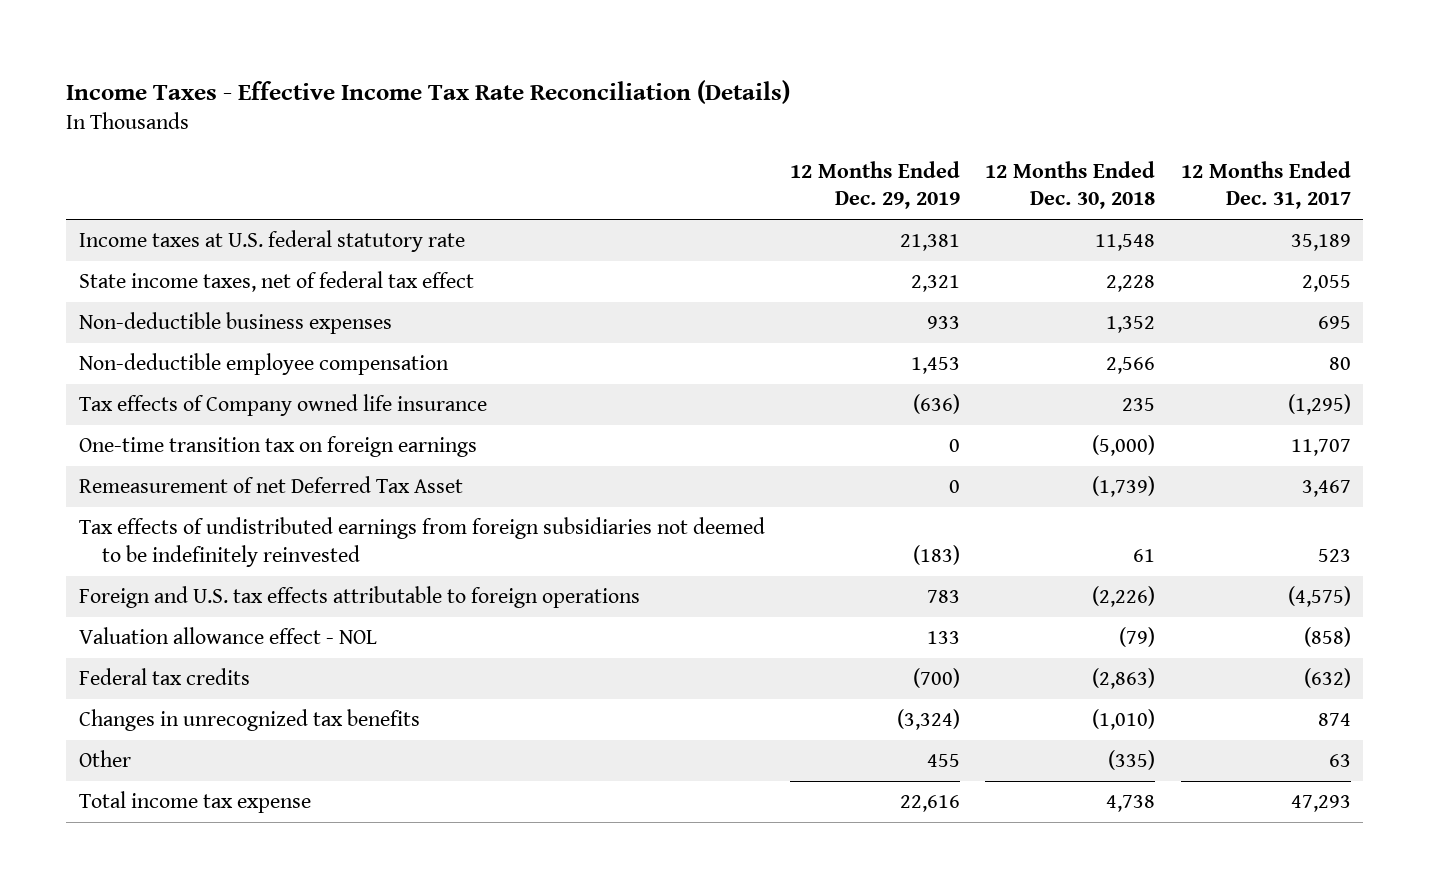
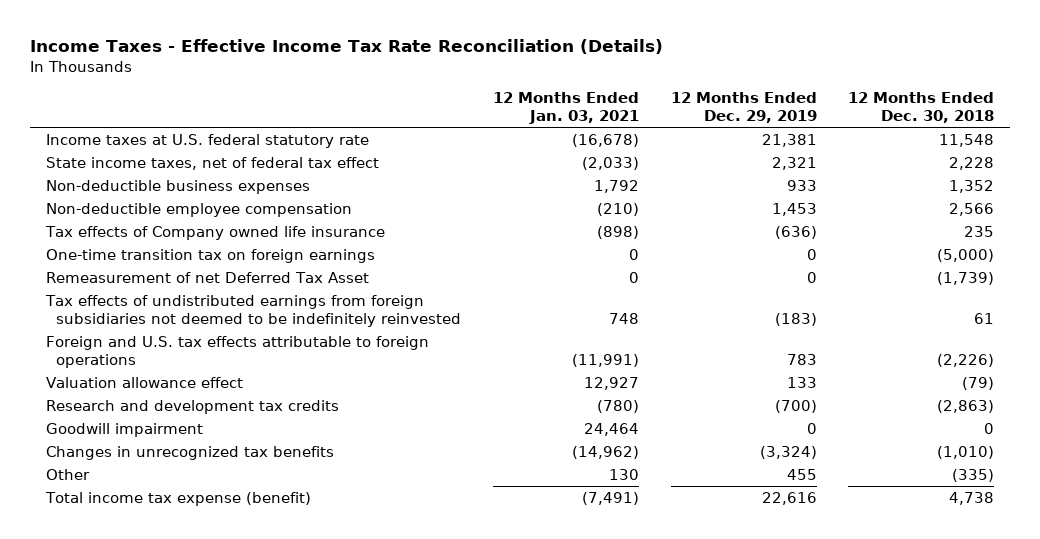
- | 12 Months Ended Dec. 29, 2019 | 12 Months Ended Dec. 30, 2018 | 12 Months Ended Dec. 31, 2017
+ | 12 Months Ended Jan. 03, 2021 | 12 Months Ended Dec. 29, 2019 | 12 Months Ended Dec. 30, 2018
- Valuation allowance effect - NOL | 133 | (79) | (858)
- Federal tax credits | (700) | (2,863) | (632)
+ Valuation allowance effect | 12,927 | 133 | (79)
+ Research and development tax credits | (780) | (700) | (2,863)
+ Goodwill impairment | 24,464 | 0 | 0
- Total income tax expense | 22,616 | 4,738 | 47,293
+ Total income tax expense (benefit) | (7,491) | 22,616 | 4,738

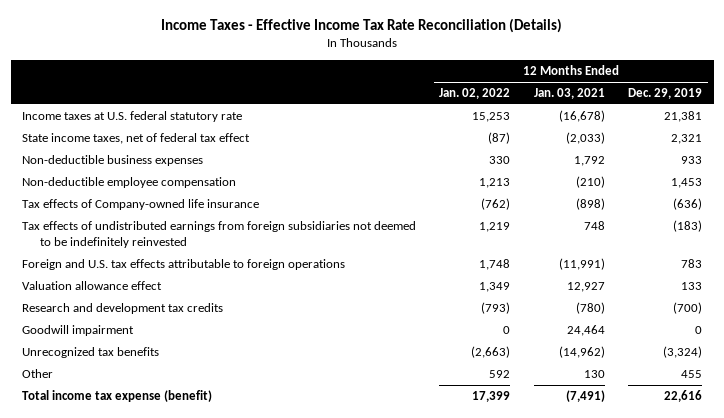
- | 12 Months Ended Jan. 03, 2021 | 12 Months Ended Dec. 29, 2019 | 12 Months Ended Dec. 30, 2018
+ | 12 Months Ended Jan. 02, 2022 | 12 Months Ended Jan. 03, 2021 | 12 Months Ended Dec. 29, 2019
- Tax effects of Company owned life insurance | (898) | (636) | 235
- One-time transition tax on foreign earnings | 0 | 0 | (5,000)
- Remeasurement of net Deferred Tax Asset | 0 | 0 | (1,739)
+ Tax effects of Company-owned life insurance | (762) | (898) | (636)
- Changes in unrecognized tax benefits | (14,962) | (3,324) | (1,010)
+ Unrecognized tax benefits | (2,663) | (14,962) | (3,324)

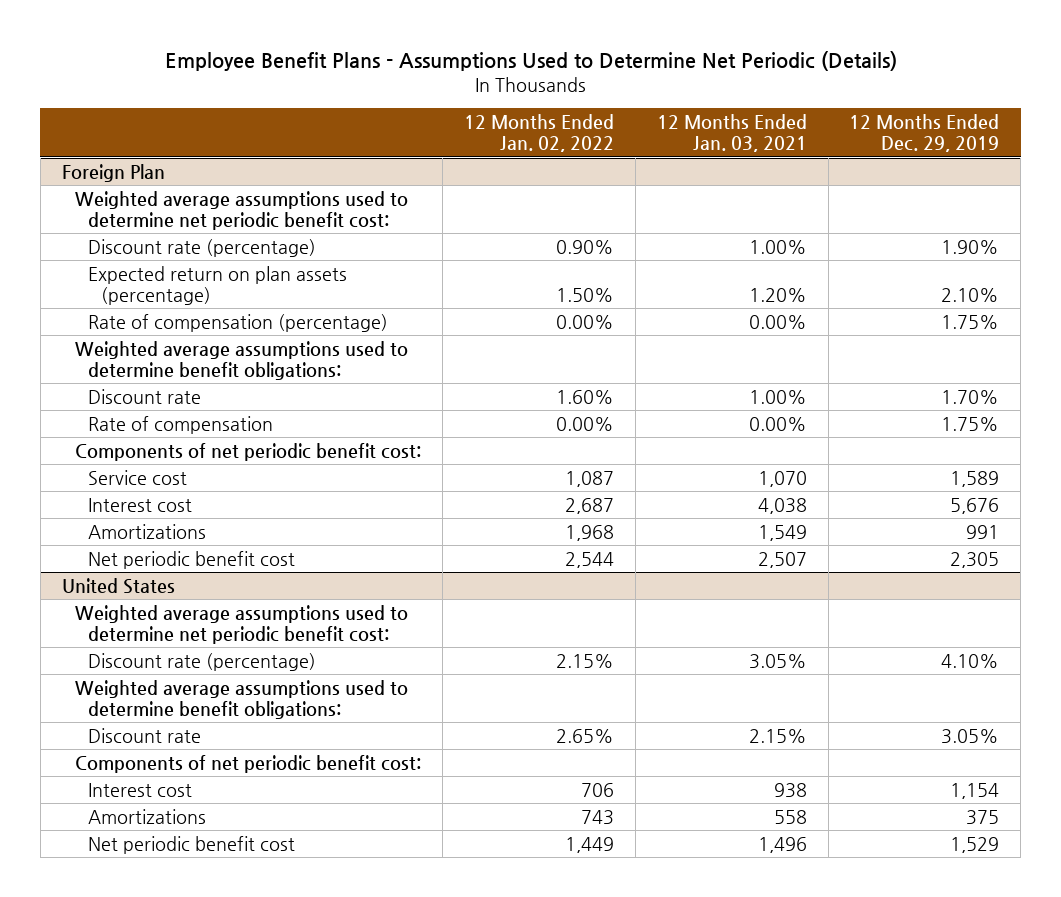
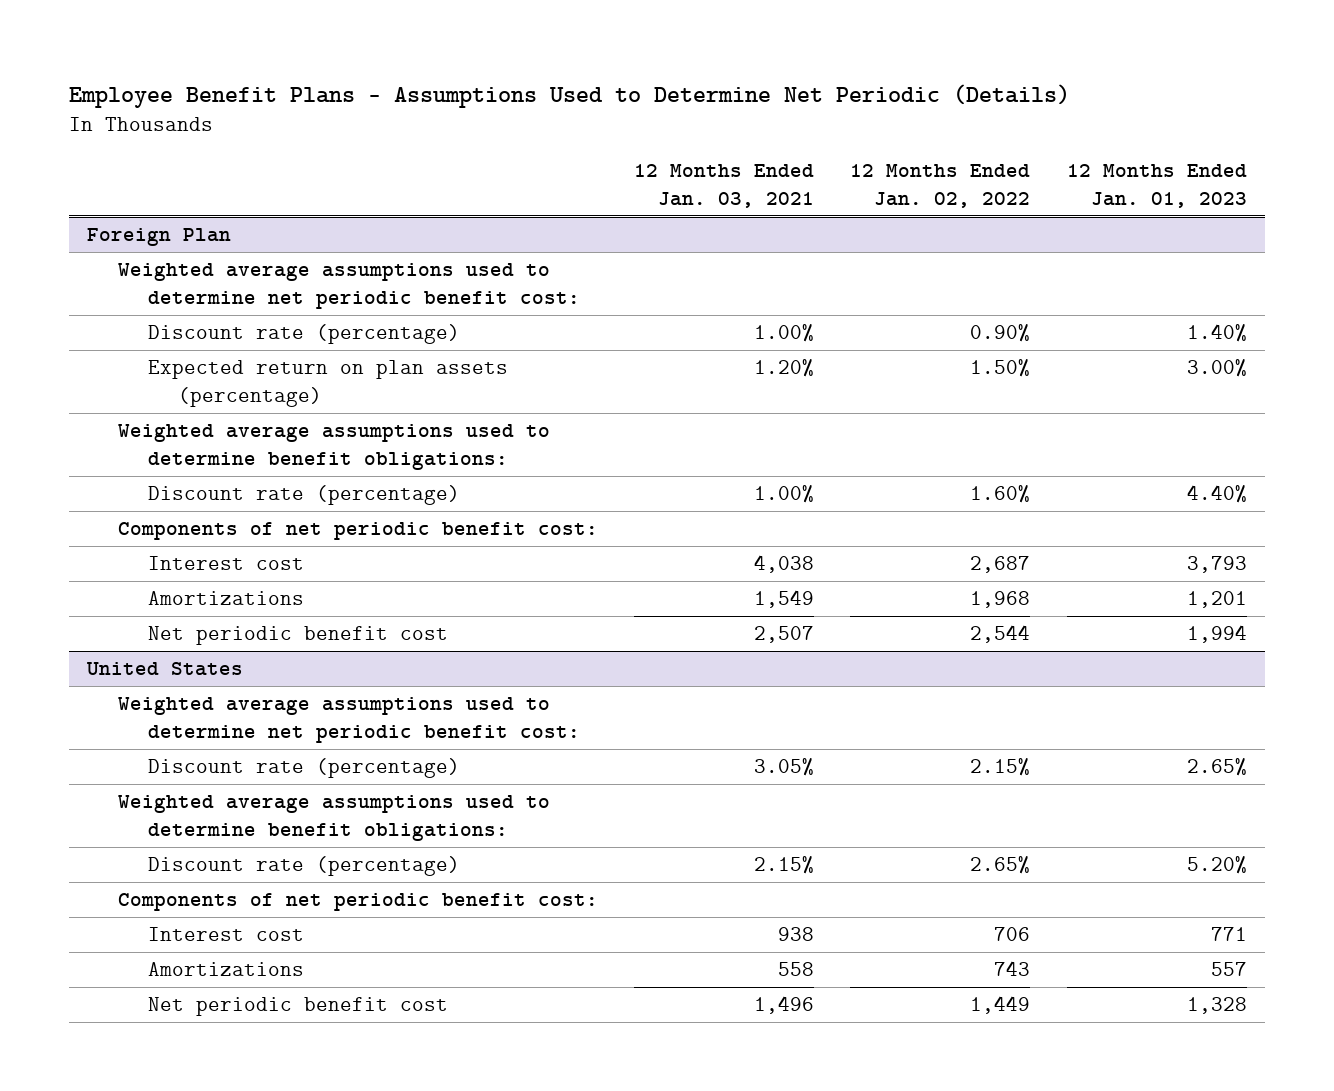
- | 12 Months Ended Jan. 02, 2022 | 12 Months Ended Jan. 03, 2021 | 12 Months Ended Dec. 29, 2019
+ | 12 Months Ended Jan. 03, 2021 | 12 Months Ended Jan. 02, 2022 | 12 Months Ended Jan. 01, 2023
@ Foreign Plan
- Rate of compensation (percentage) | 0.00% | 0.00% | 1.75%
- Discount rate | 1.60% | 1.00% | 1.70%
- Rate of compensation | 0.00% | 0.00% | 1.75%
+ Discount rate (percentage) | 1.00% | 1.60% | 4.40%
- Service cost | 1,087 | 1,070 | 1,589
@ United States
- Discount rate | 2.65% | 2.15% | 3.05%
+ Discount rate (percentage) | 2.15% | 2.65% | 5.20%

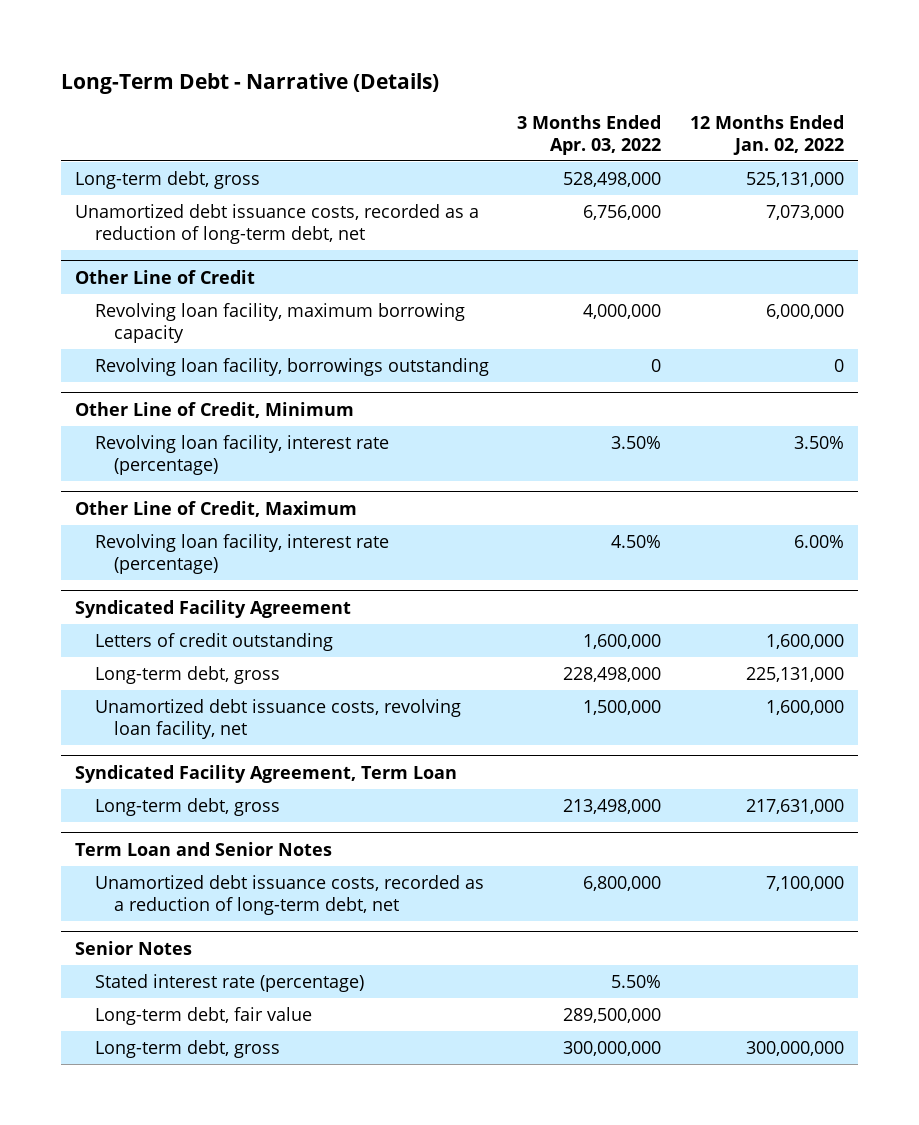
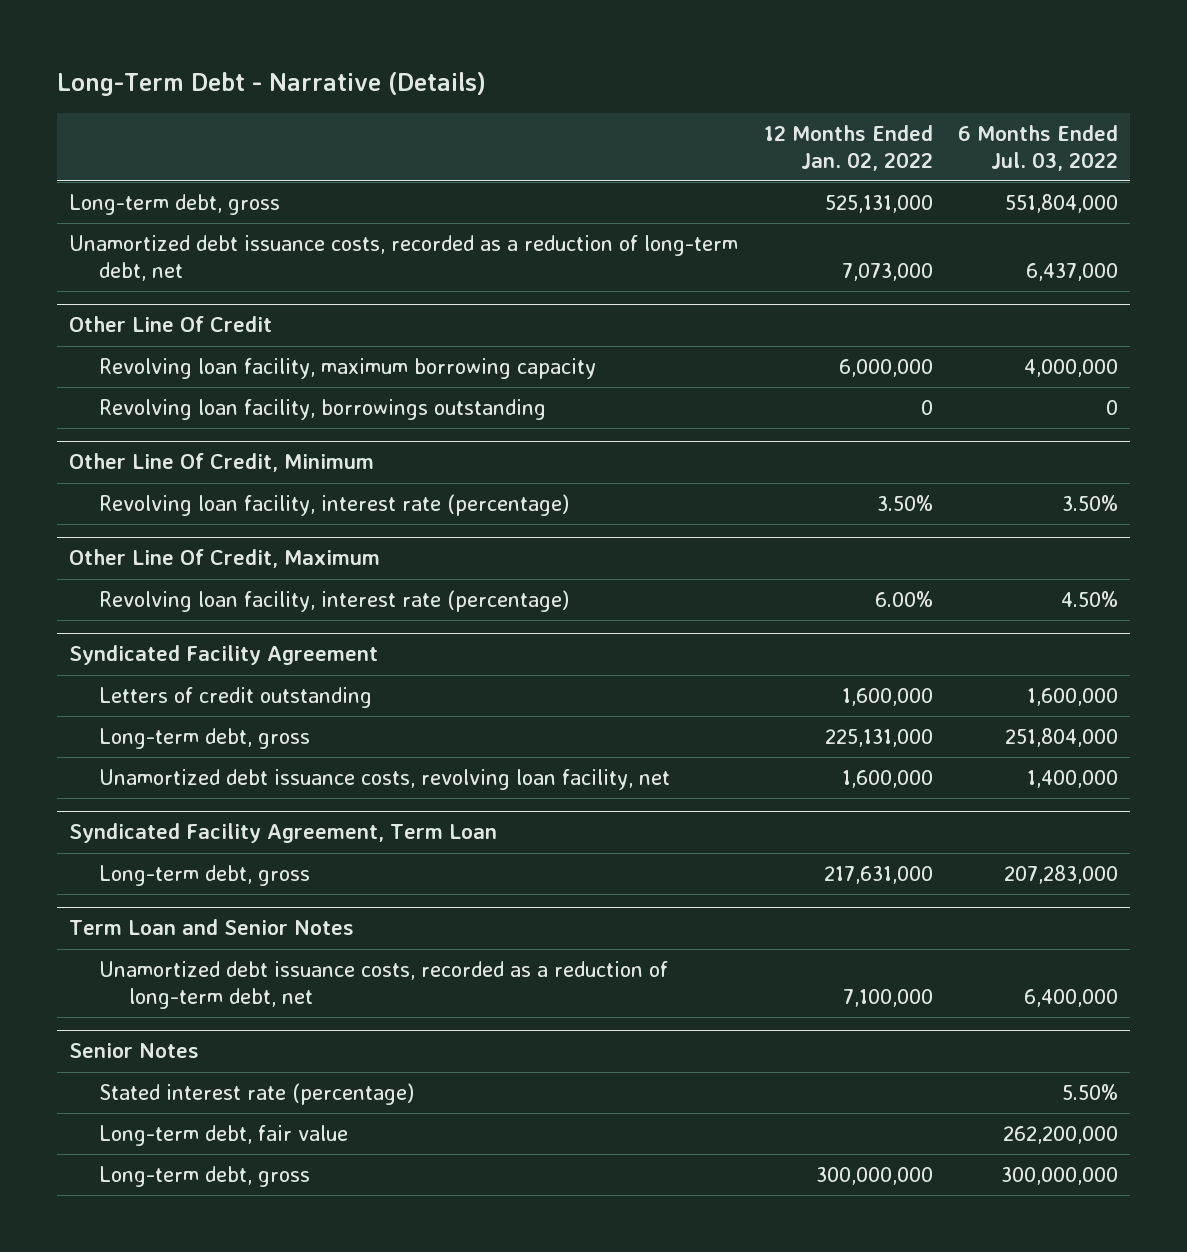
- | 3 Months Ended Apr. 03, 2022 | 12 Months Ended Jan. 02, 2022
+ | 12 Months Ended Jan. 02, 2022 | 6 Months Ended Jul. 03, 2022
- Other Line of Credit
+ Other Line Of Credit
- Other Line of Credit, Minimum
+ Other Line Of Credit, Minimum
- Other Line of Credit, Maximum
+ Other Line Of Credit, Maximum

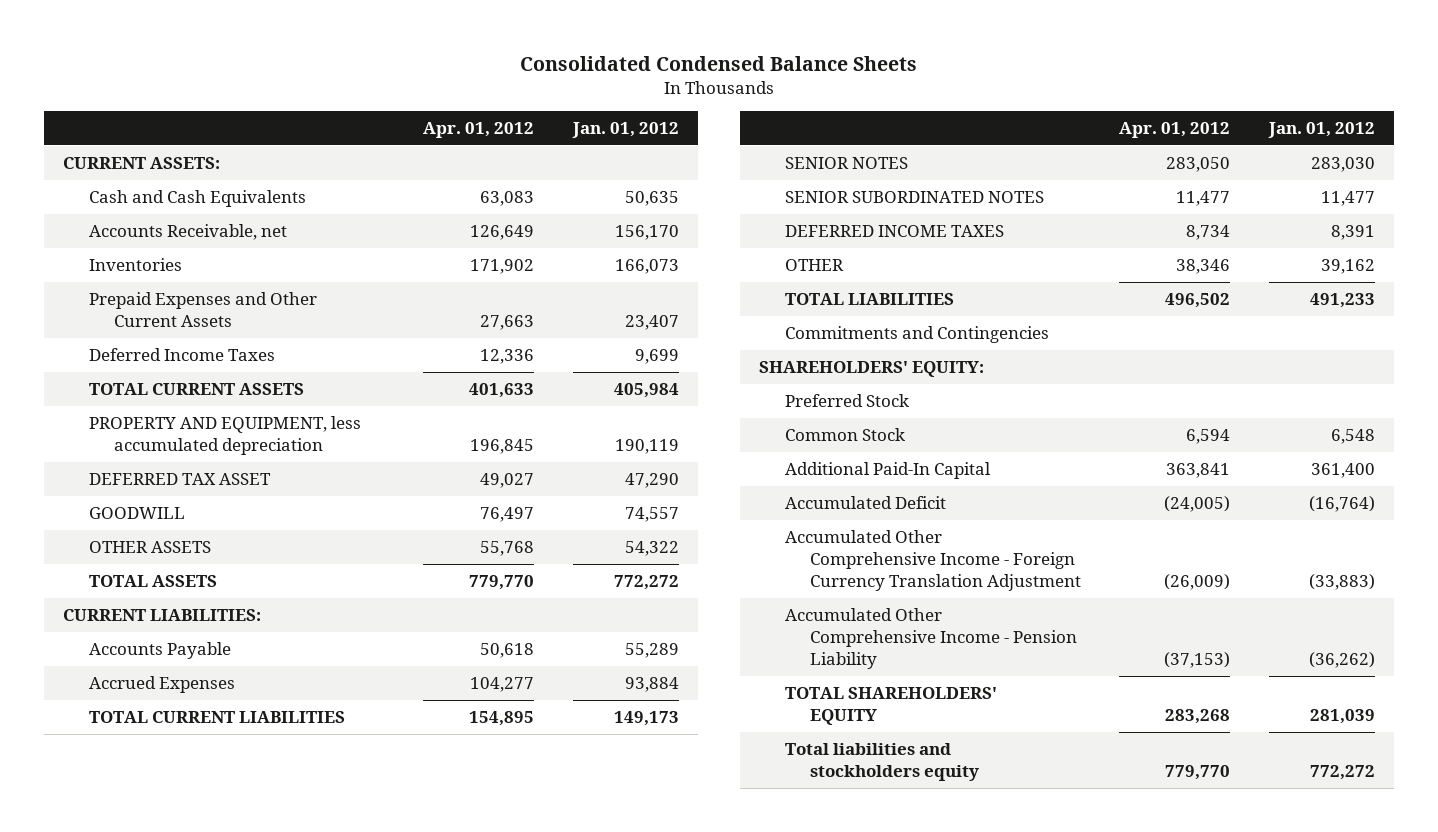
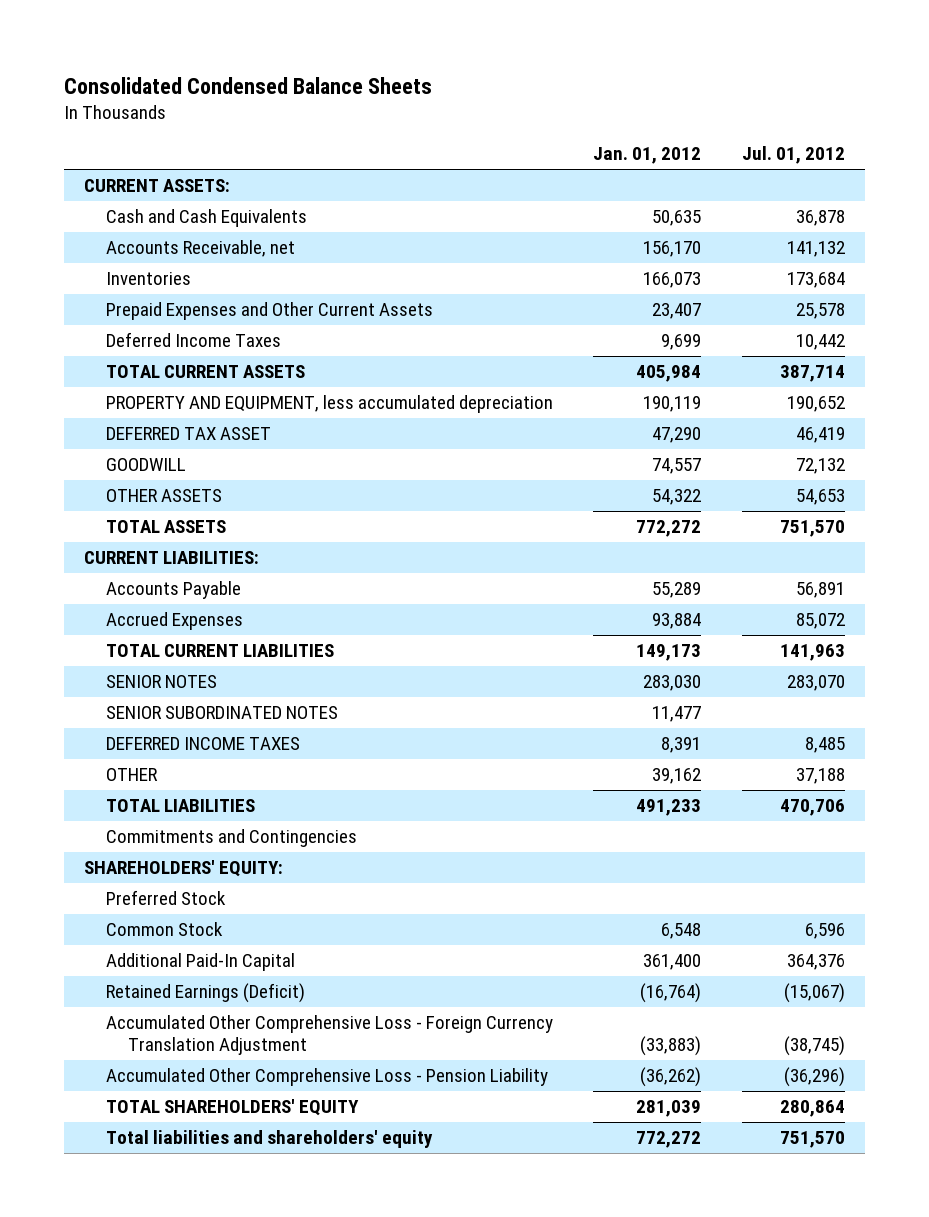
- | Apr. 01, 2012 | Jan. 01, 2012
+ | Jan. 01, 2012 | Jul. 01, 2012
- Accumulated Deficit | (24,005) | (16,764)
- Accumulated Other Comprehensive Income - Foreign Currency Translation Adjustment | (26,009) | (33,883)
- Accumulated Other Comprehensive Income - Pension Liability | (37,153) | (36,262)
+ Retained Earnings (Deficit) | (16,764) | (15,067)
+ Accumulated Other Comprehensive Loss - Foreign Currency Translation Adjustment | (33,883) | (38,745)
+ Accumulated Other Comprehensive Loss - Pension Liability | (36,262) | (36,296)
- Total liabilities and stockholders equity | 779,770 | 772,272
+ Total liabilities and shareholders' equity | 772,272 | 751,570

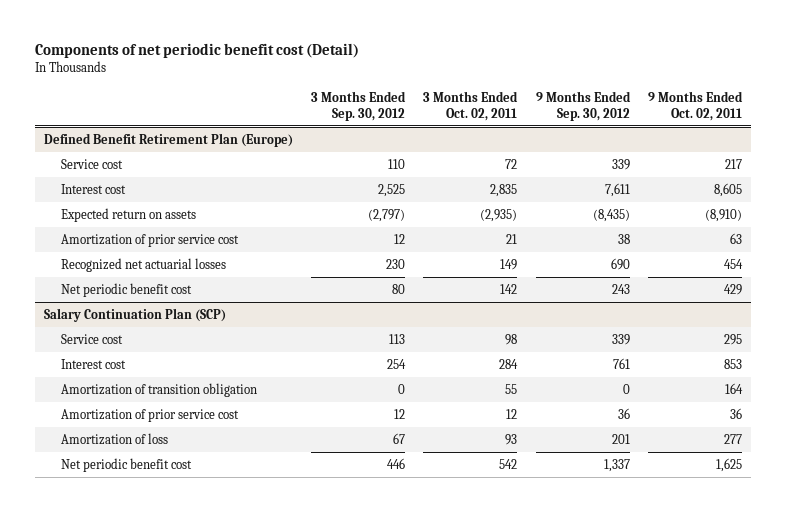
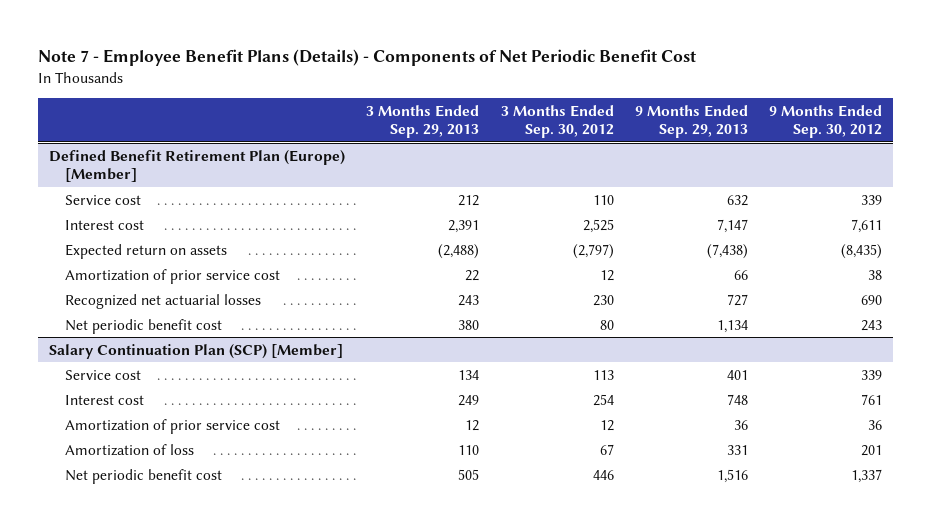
- Components of net periodic benefit cost (Detail)
+ Note 7 - Employee Benefit Plans (Details) - Components of Net Periodic Benefit Cost
- | 3 Months Ended Sep. 30, 2012 | 3 Months Ended Oct. 02, 2011 | 9 Months Ended Sep. 30, 2012 | 9 Months Ended Oct. 02, 2011
+ | 3 Months Ended Sep. 29, 2013 | 3 Months Ended Sep. 30, 2012 | 9 Months Ended Sep. 29, 2013 | 9 Months Ended Sep. 30, 2012
- Defined Benefit Retirement Plan (Europe)
+ Defined Benefit Retirement Plan (Europe) [Member]
- Salary Continuation Plan (SCP)
+ Salary Continuation Plan (SCP) [Member]
- Amortization of transition obligation | 0 | 55 | 0 | 164

